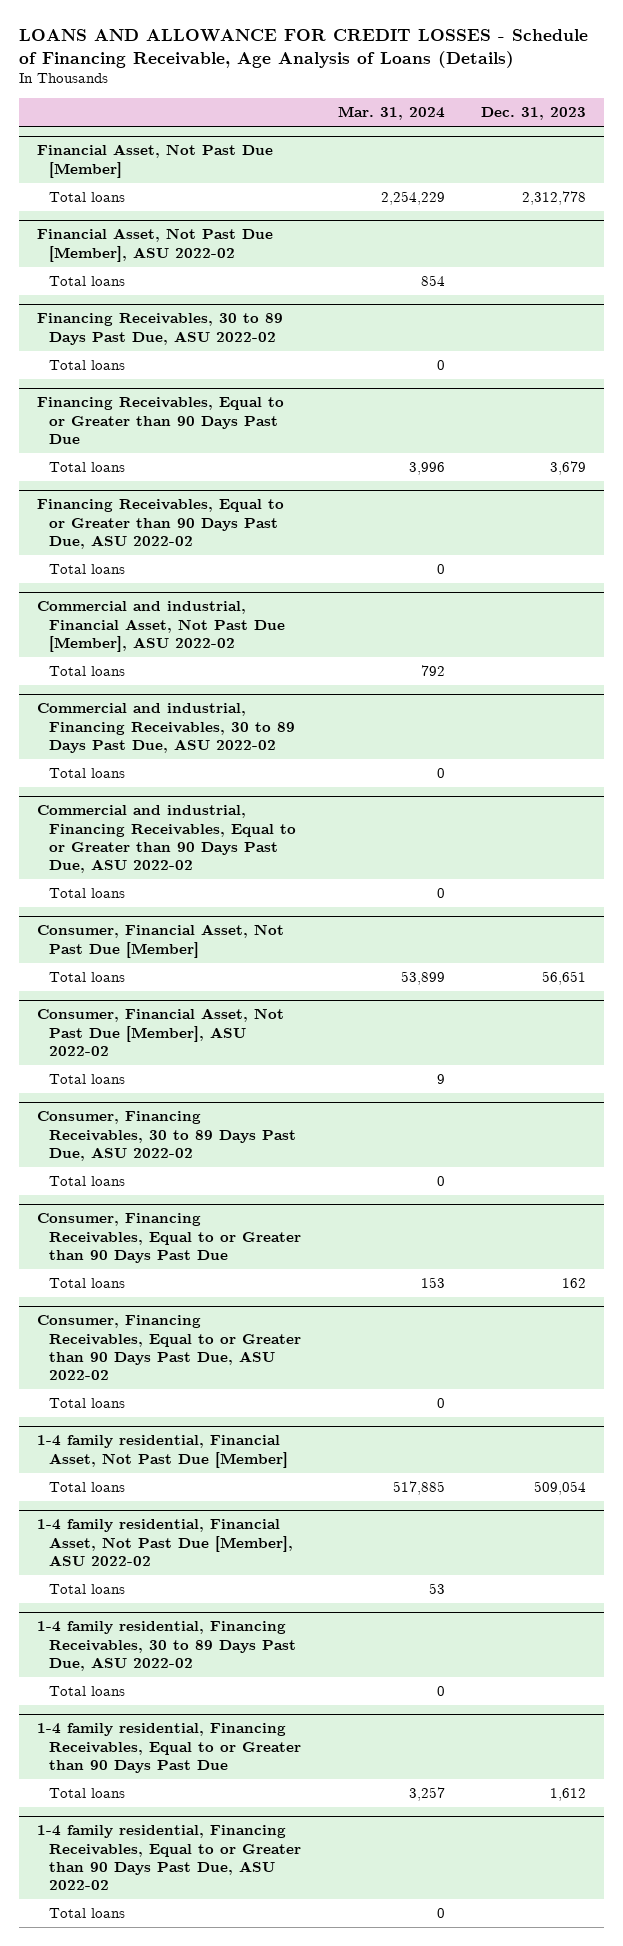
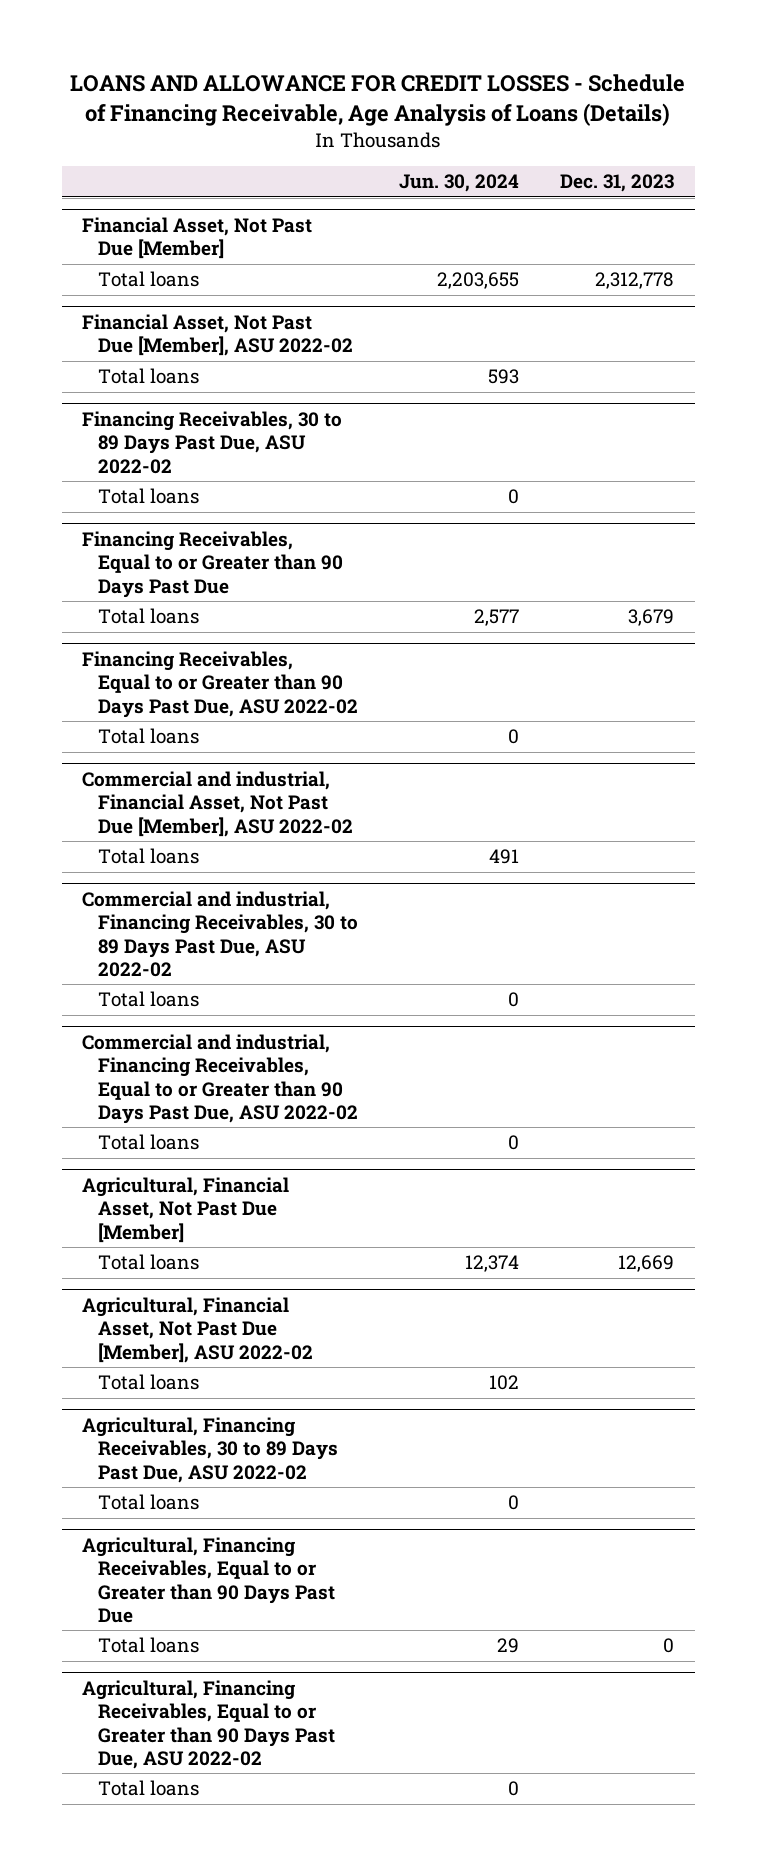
- | Mar. 31, 2024 | Dec. 31, 2023
+ | Jun. 30, 2024 | Dec. 31, 2023
- Consumer, Financial Asset, Not Past Due [Member]
- Total loans | 53,899 | 56,651
- Consumer, Financial Asset, Not Past Due [Member], ASU 2022-02
+ Agricultural, Financial Asset, Not Past Due [Member]
+ Total loans | 12,374 | 12,669
+ Agricultural, Financial Asset, Not Past Due [Member], ASU 2022-02
- Consumer, Financing Receivables, 30 to 89 Days Past Due, ASU 2022-02
+ Agricultural, Financing Receivables, 30 to 89 Days Past Due, ASU 2022-02
- Consumer, Financing Receivables, Equal to or Greater than 90 Days Past Due
- Total loans | 153 | 162
- Consumer, Financing Receivables, Equal to or Greater than 90 Days Past Due, ASU 2022-02
+ Agricultural, Financing Receivables, Equal to or Greater than 90 Days Past Due
+ Total loans | 29 | 0
+ Agricultural, Financing Receivables, Equal to or Greater than 90 Days Past Due, ASU 2022-02
- 1-4 family residential, Financial Asset, Not Past Due [Member]
- Total loans | 517,885 | 509,054
- 1-4 family residential, Financial Asset, Not Past Due [Member], ASU 2022-02
- Total loans | 53 |
- 1-4 family residential, Financing Receivables, 30 to 89 Days Past Due, ASU 2022-02
- Total loans | 0 |
- 1-4 family residential, Financing Receivables, Equal to or Greater than 90 Days Past Due
- Total loans | 3,257 | 1,612
- 1-4 family residential, Financing Receivables, Equal to or Greater than 90 Days Past Due, ASU 2022-02
- Total loans | 0 |

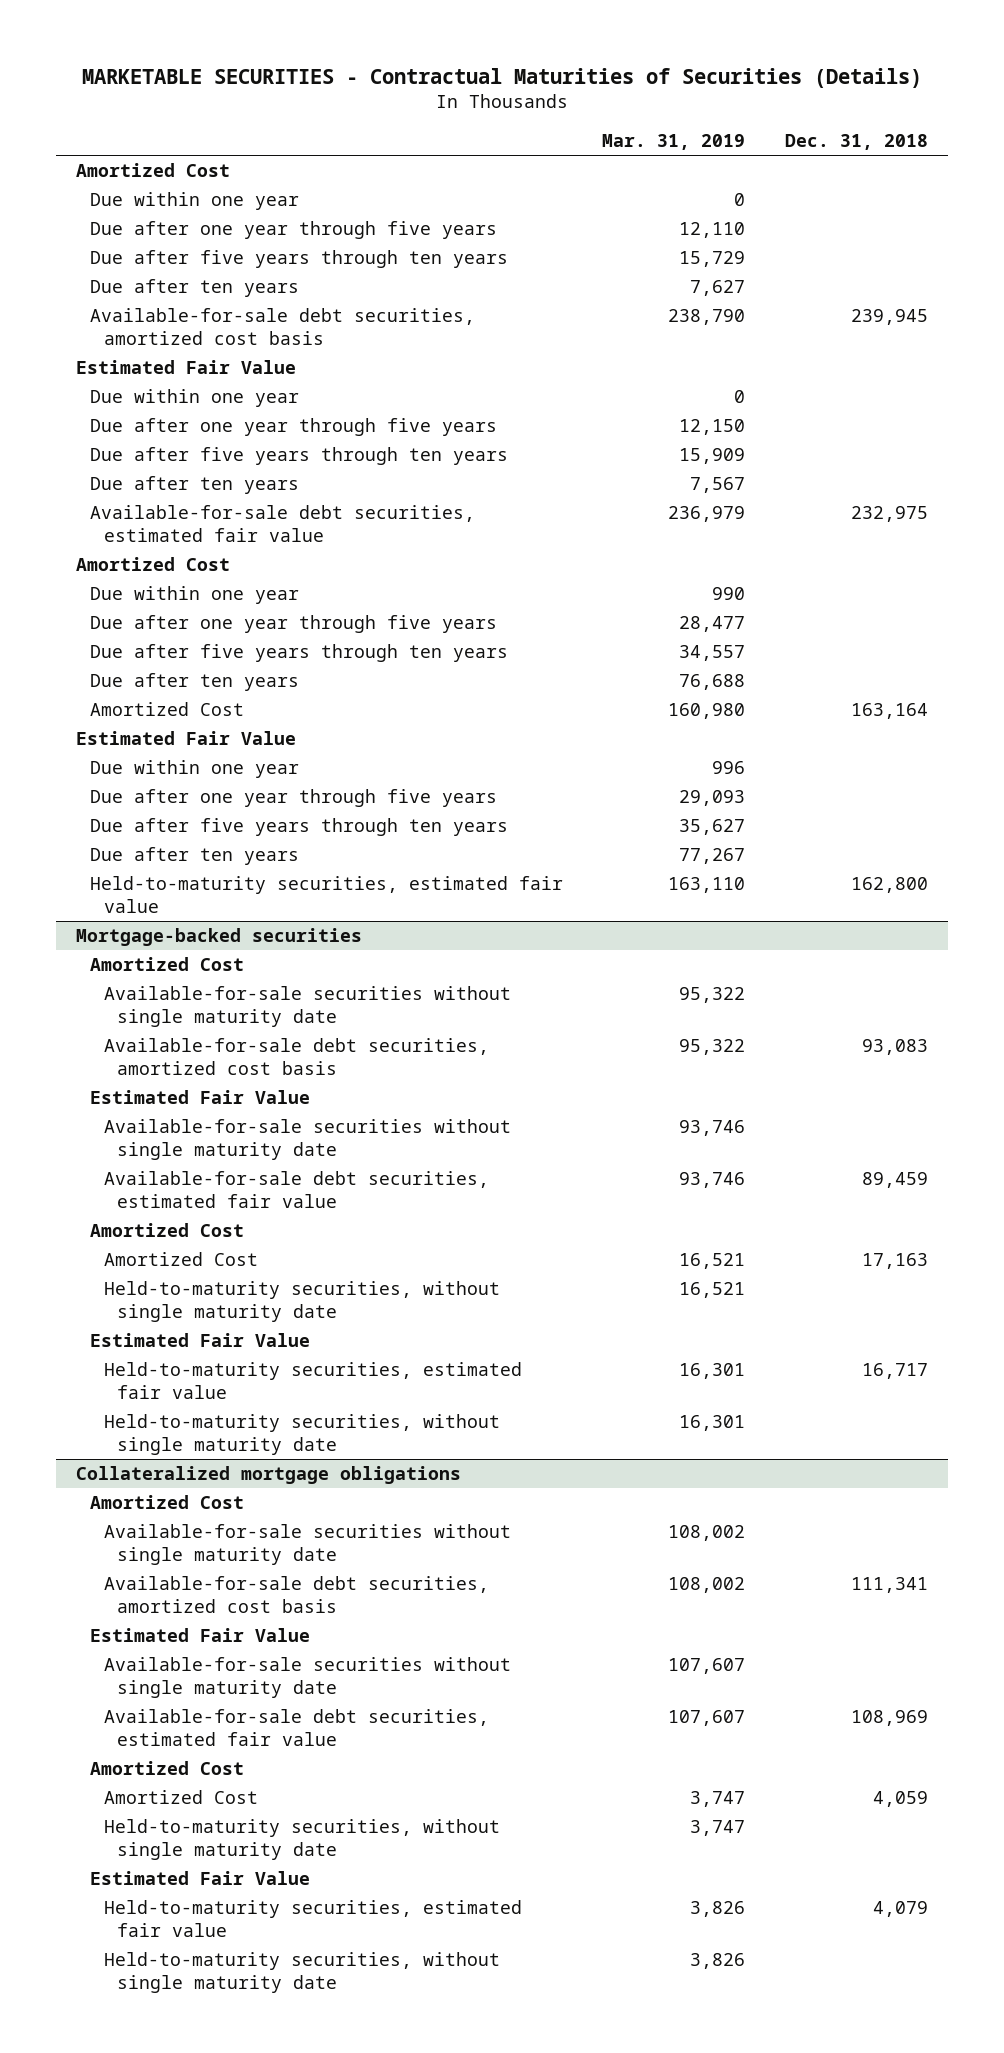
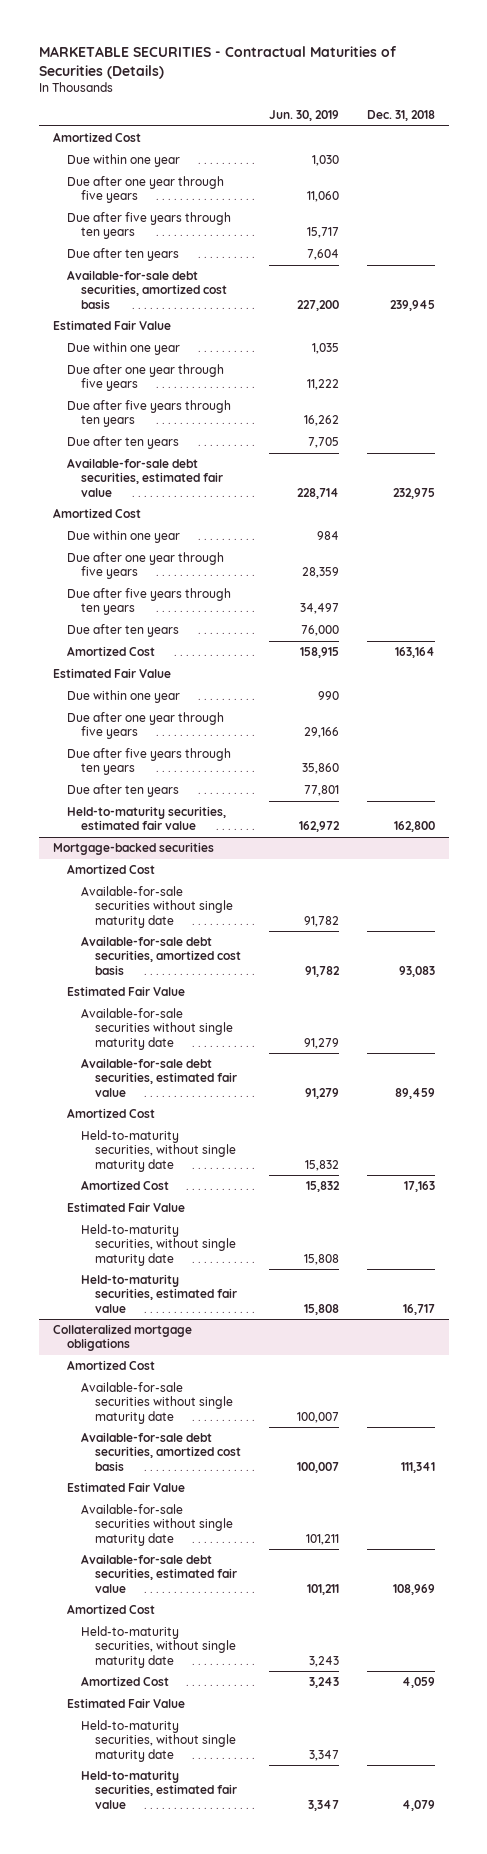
- | Mar. 31, 2019 | Dec. 31, 2018
+ | Jun. 30, 2019 | Dec. 31, 2018
@ Mortgage-backed securities
moved down: Amortized Cost | 15,832 | 17,163
moved down: Held-to-maturity securities, estimated fair value | 15,808 | 16,717
@ Collateralized mortgage obligations
moved down: Amortized Cost | 3,243 | 4,059
moved down: Held-to-maturity securities, estimated fair value | 3,347 | 4,079

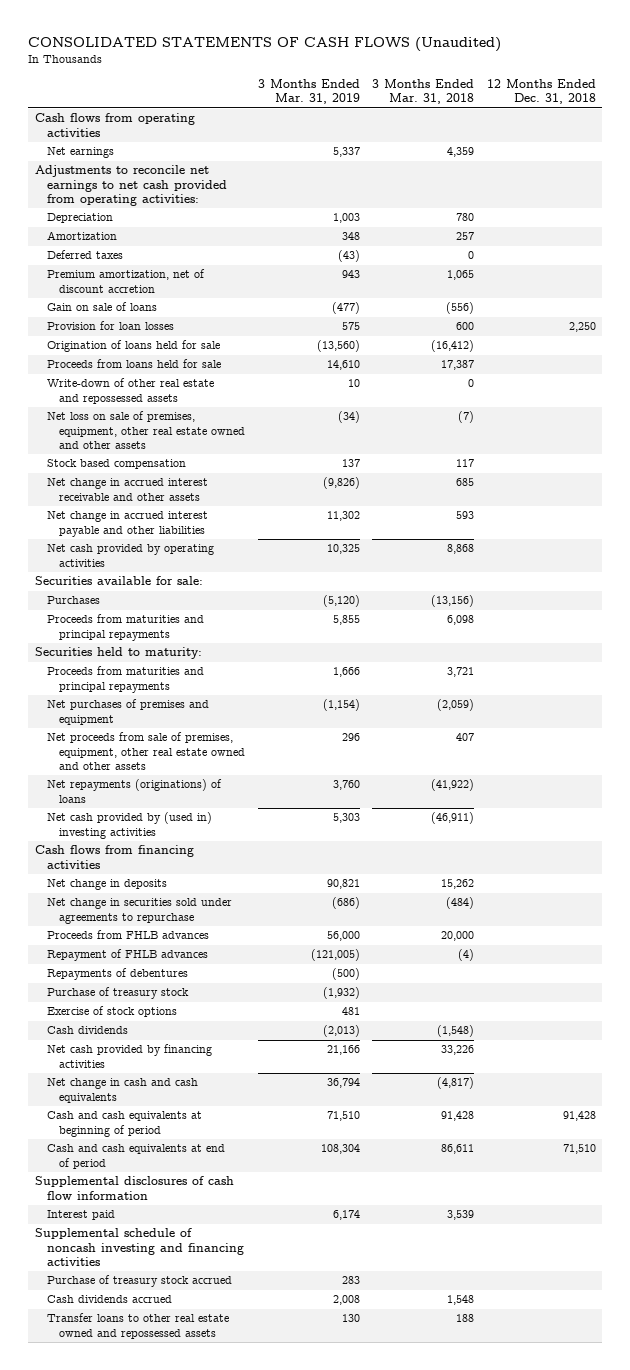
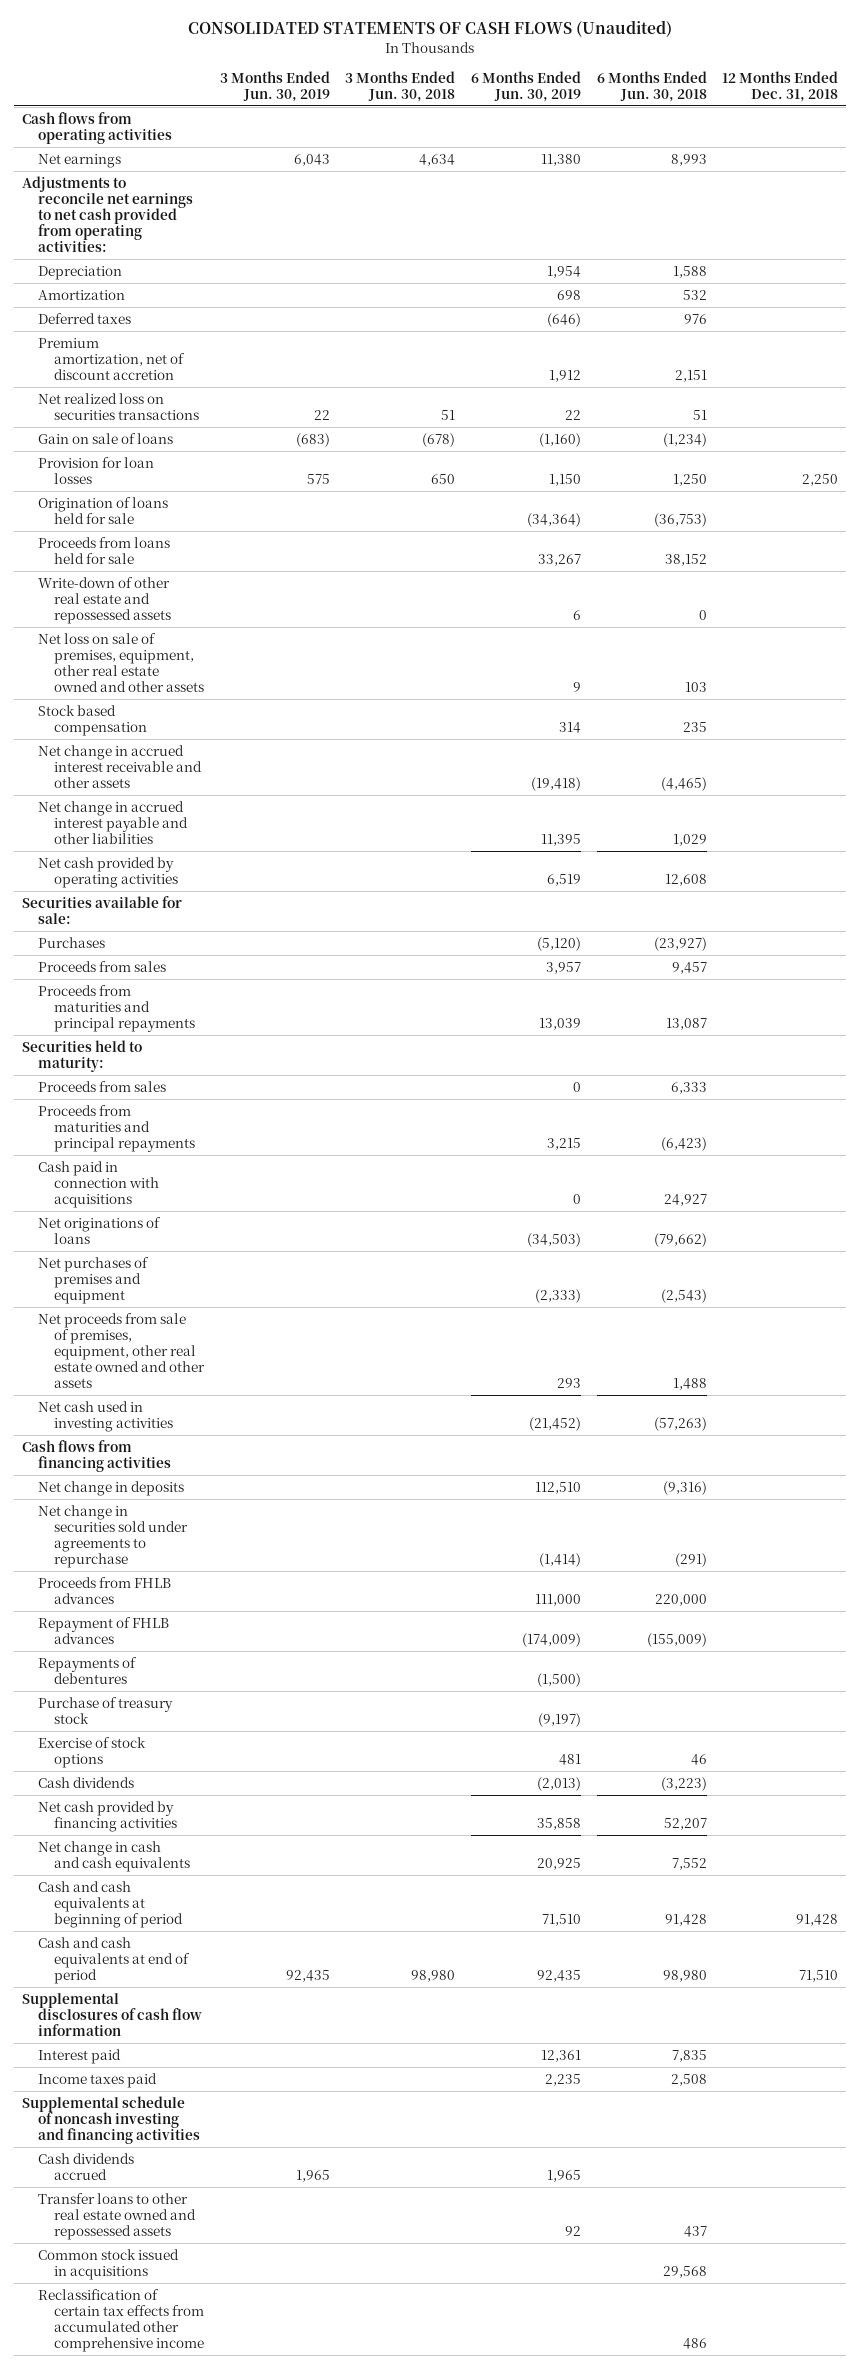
- | 3 Months Ended Mar. 31, 2019 | 3 Months Ended Mar. 31, 2018 | 12 Months Ended Dec. 31, 2018
+ | 3 Months Ended Jun. 30, 2019 | 3 Months Ended Jun. 30, 2018 | 6 Months Ended Jun. 30, 2019 | 6 Months Ended Jun. 30, 2018 | 12 Months Ended Dec. 31, 2018
+ Net realized loss on securities transactions | 22 | 51 | 22 | 51 |
+ Proceeds from sales | | | 3,957 | 9,457 |
+ Proceeds from sales | | | 0 | 6,333 |
+ Cash paid in connection with acquisitions | | | 0 | 24,927 |
+ Net originations of loans | | | (34,503) | (79,662) |
- Net repayments (originations) of loans | 3,760 | (41,922) |
- Net cash provided by (used in) investing activities | 5,303 | (46,911) |
+ Net cash used in investing activities | | | (21,452) | (57,263) |
+ Income taxes paid | | | 2,235 | 2,508 |
- Purchase of treasury stock accrued | 283 | |
+ Common stock issued in acquisitions | | | | 29,568 |
+ Reclassification of certain tax effects from accumulated other comprehensive income | | | | 486 |

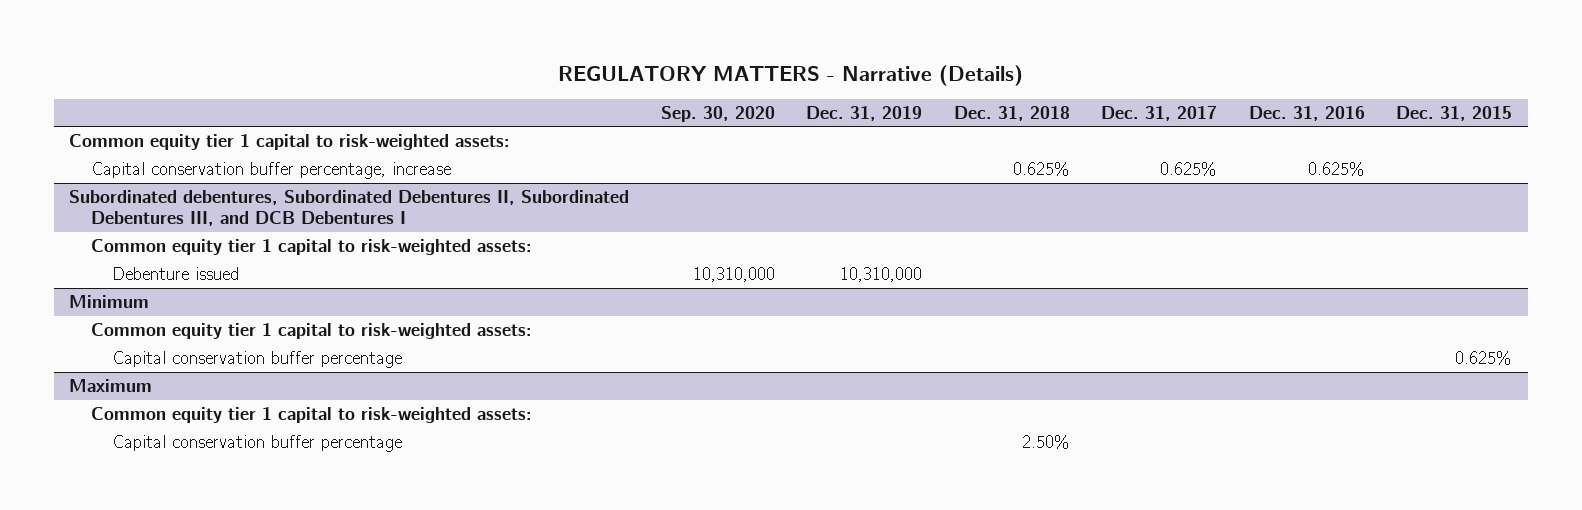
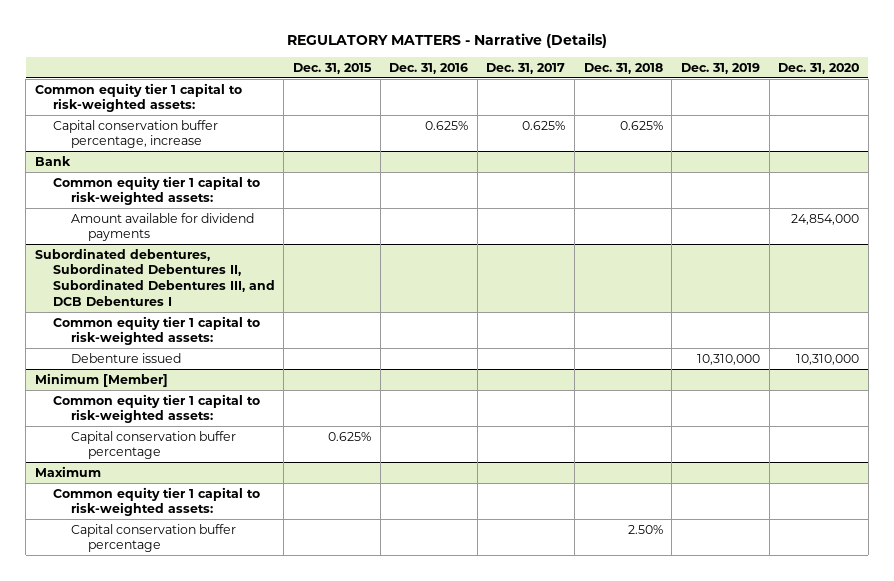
- | Sep. 30, 2020 | Dec. 31, 2019 | Dec. 31, 2018 | Dec. 31, 2017 | Dec. 31, 2016 | Dec. 31, 2015
+ | Dec. 31, 2015 | Dec. 31, 2016 | Dec. 31, 2017 | Dec. 31, 2018 | Dec. 31, 2019 | Dec. 31, 2020
+ Bank
+ Common equity tier 1 capital to risk-weighted assets:
+ Amount available for dividend payments | | | | | | 24,854,000
- Minimum
+ Minimum [Member]

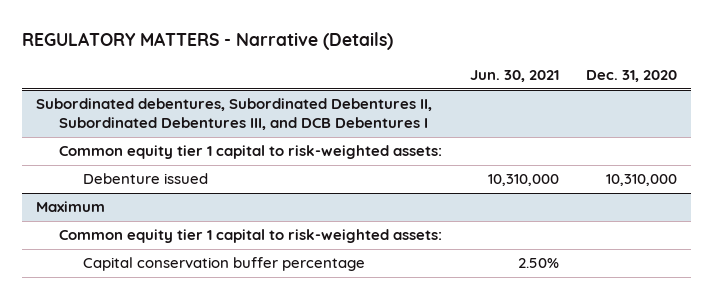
- | Dec. 31, 2015 | Dec. 31, 2016 | Dec. 31, 2017 | Dec. 31, 2018 | Dec. 31, 2019 | Dec. 31, 2020
+ | Jun. 30, 2021 | Dec. 31, 2020
- Common equity tier 1 capital to risk-weighted assets:
- Capital conservation buffer percentage, increase | | 0.625% | 0.625% | 0.625% | |
- Bank
- Common equity tier 1 capital to risk-weighted assets:
- Amount available for dividend payments | | | | | | 24,854,000
- Minimum [Member]
- Common equity tier 1 capital to risk-weighted assets:
- Capital conservation buffer percentage | 0.625% | | | | |

